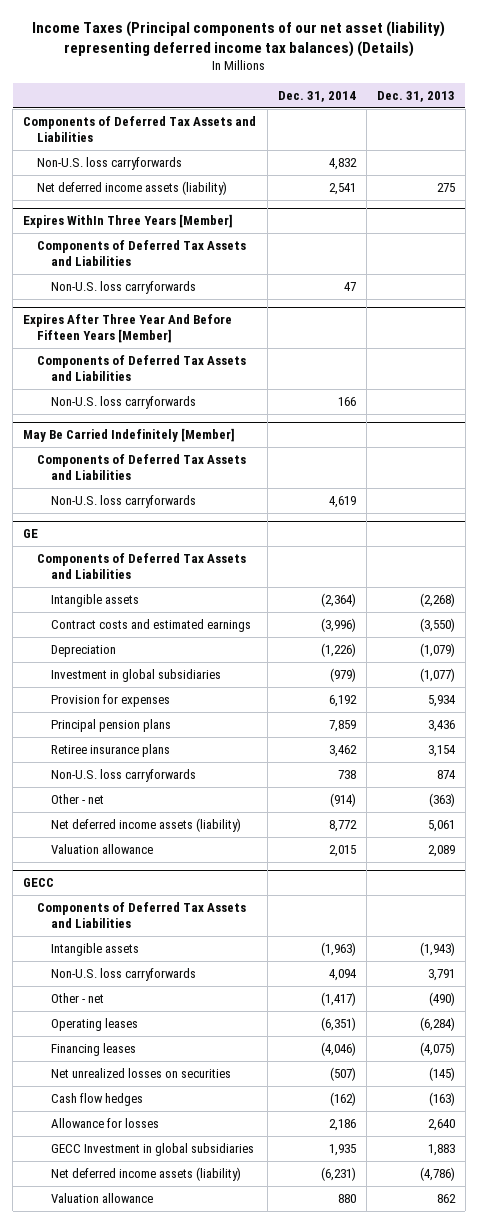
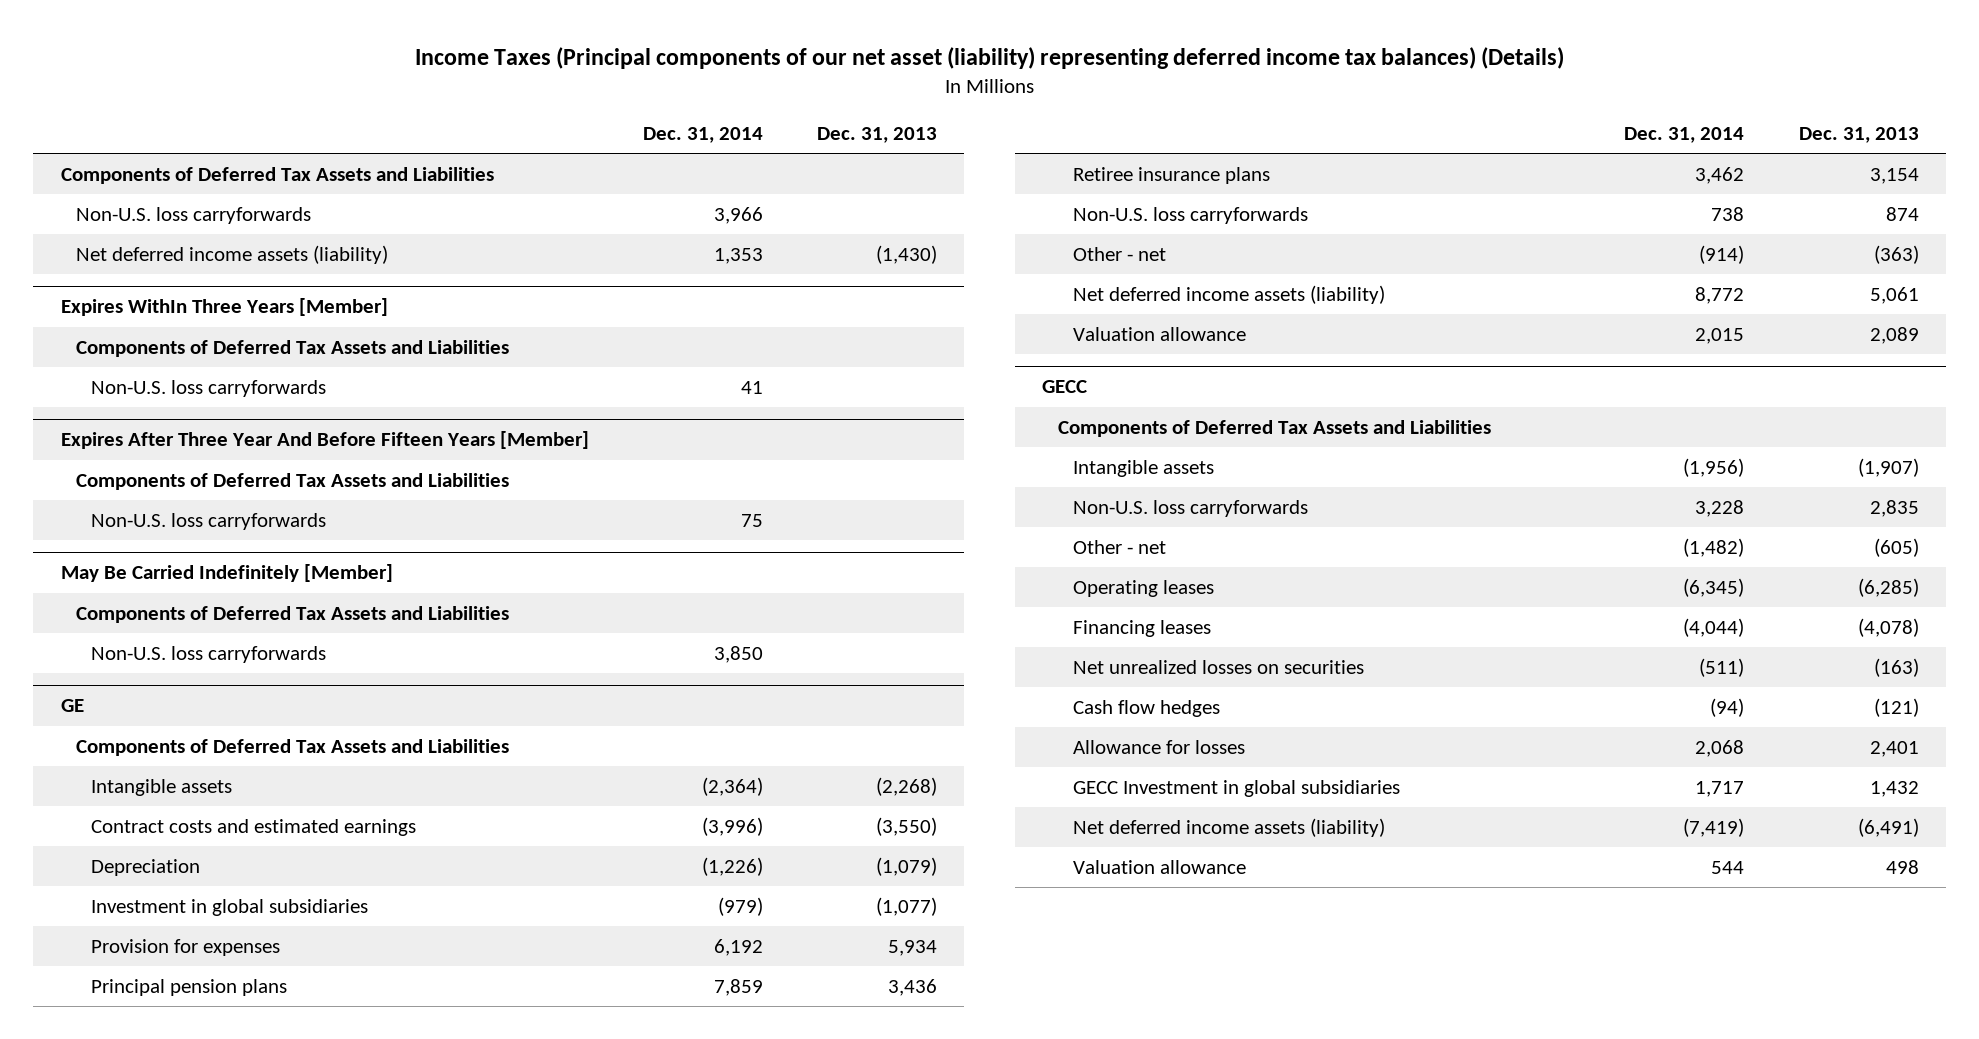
- Non-U.S. loss carryforwards | 4,832 |
- Net deferred income assets (liability) | 2,541 | 275
+ Non-U.S. loss carryforwards | 3,966 |
+ Net deferred income assets (liability) | 1,353 | (1,430)
@ Expires WithIn Three Years [Member]
- Non-U.S. loss carryforwards | 47 |
+ Non-U.S. loss carryforwards | 41 |
@ Expires After Three Year And Before Fifteen Years [Member]
- Non-U.S. loss carryforwards | 166 |
+ Non-U.S. loss carryforwards | 75 |
@ May Be Carried Indefinitely [Member]
- Non-U.S. loss carryforwards | 4,619 |
+ Non-U.S. loss carryforwards | 3,850 |
@ GECC
- Intangible assets | (1,963) | (1,943)
- Non-U.S. loss carryforwards | 4,094 | 3,791
- Other - net | (1,417) | (490)
- Operating leases | (6,351) | (6,284)
- Financing leases | (4,046) | (4,075)
- Net unrealized losses on securities | (507) | (145)
- Cash flow hedges | (162) | (163)
- Allowance for losses | 2,186 | 2,640
- GECC Investment in global subsidiaries | 1,935 | 1,883
- Net deferred income assets (liability) | (6,231) | (4,786)
- Valuation allowance | 880 | 862
+ Intangible assets | (1,956) | (1,907)
+ Non-U.S. loss carryforwards | 3,228 | 2,835
+ Other - net | (1,482) | (605)
+ Operating leases | (6,345) | (6,285)
+ Financing leases | (4,044) | (4,078)
+ Net unrealized losses on securities | (511) | (163)
+ Cash flow hedges | (94) | (121)
+ Allowance for losses | 2,068 | 2,401
+ GECC Investment in global subsidiaries | 1,717 | 1,432
+ Net deferred income assets (liability) | (7,419) | (6,491)
+ Valuation allowance | 544 | 498

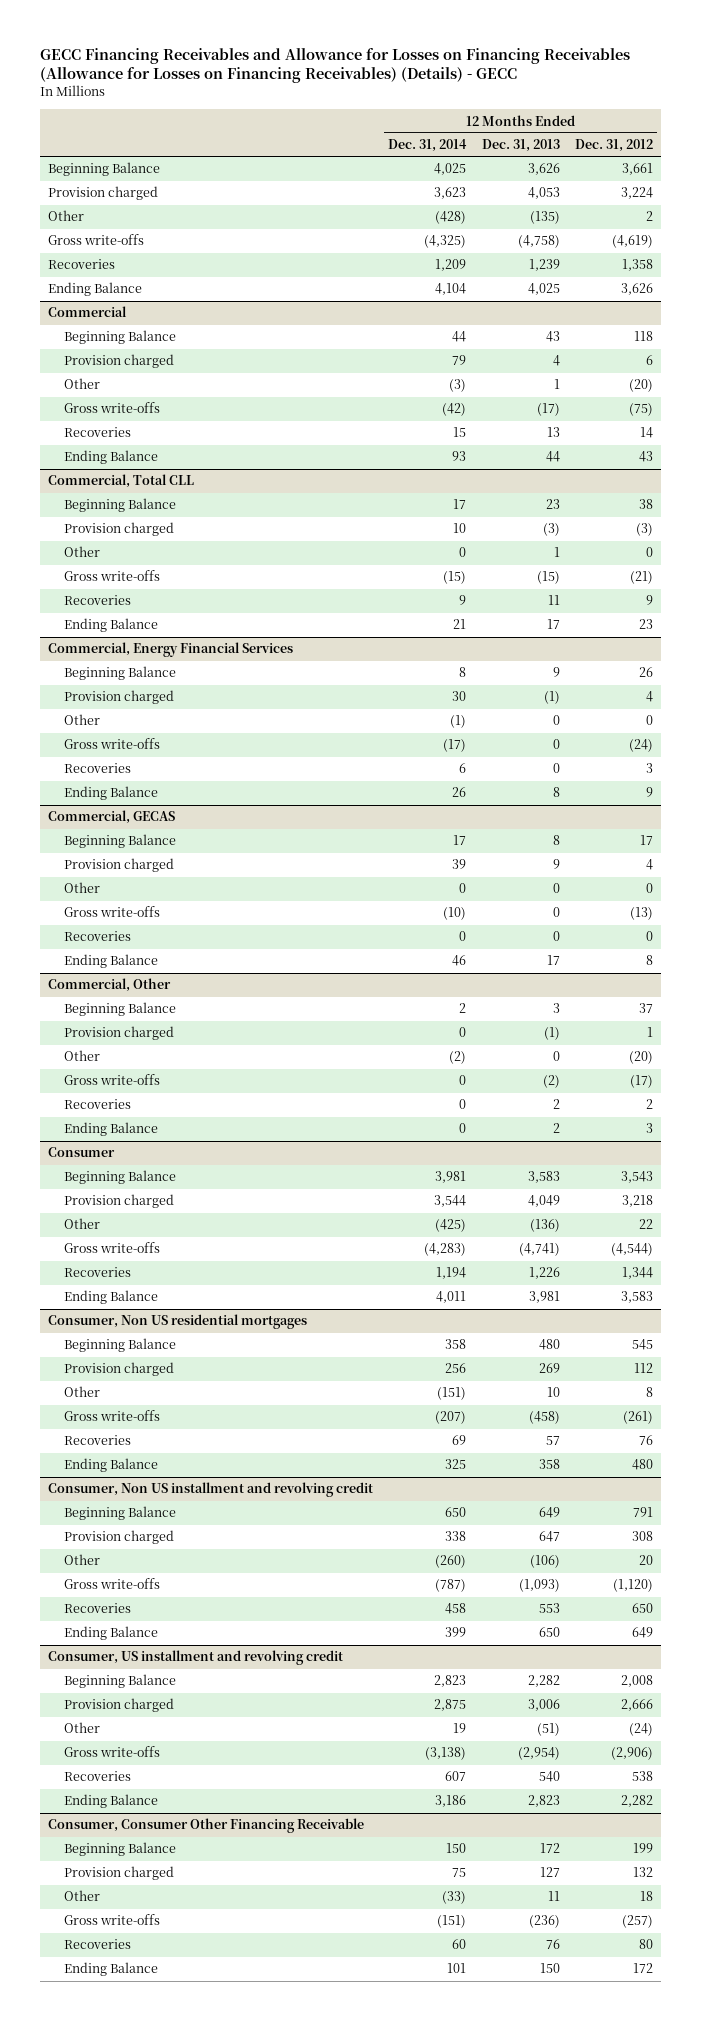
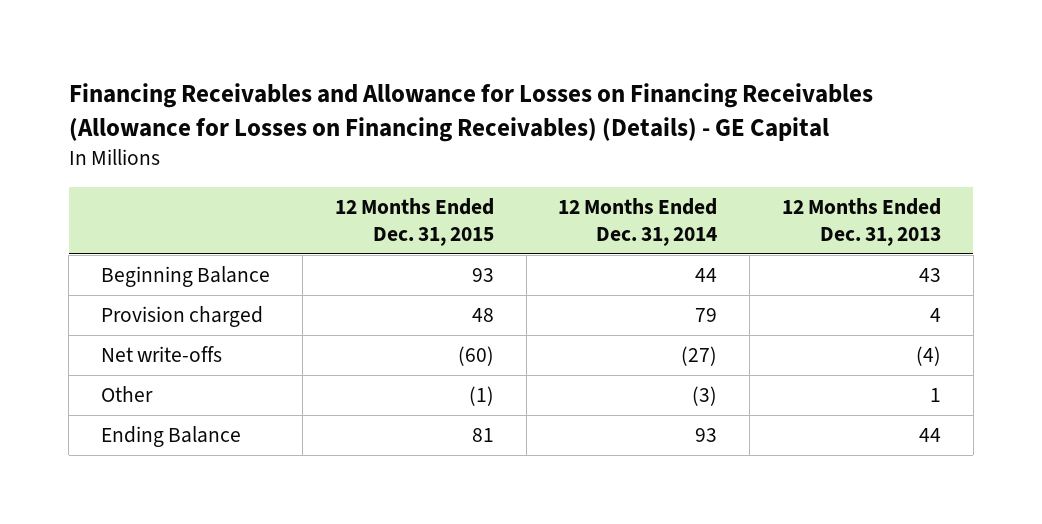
- GECC Financing Receivables and Allowance for Losses on Financing Receivables (Allowance for Losses on Financing Receivables) (Details) - GECC
+ Financing Receivables and Allowance for Losses on Financing Receivables (Allowance for Losses on Financing Receivables) (Details) - GE Capital
- | 12 Months Ended Dec. 31, 2014 | 12 Months Ended Dec. 31, 2013 | 12 Months Ended Dec. 31, 2012
+ | 12 Months Ended Dec. 31, 2015 | 12 Months Ended Dec. 31, 2014 | 12 Months Ended Dec. 31, 2013
- Beginning Balance | 4,025 | 3,626 | 3,661
- Provision charged | 3,623 | 4,053 | 3,224
- Other | (428) | (135) | 2
- Gross write-offs | (4,325) | (4,758) | (4,619)
- Recoveries | 1,209 | 1,239 | 1,358
- Ending Balance | 4,104 | 4,025 | 3,626
- Commercial
+ Net write-offs | (60) | (27) | (4)
- Gross write-offs | (42) | (17) | (75)
- Recoveries | 15 | 13 | 14
- Commercial, Total CLL
- Beginning Balance | 17 | 23 | 38
- Provision charged | 10 | (3) | (3)
- Other | 0 | 1 | 0
- Gross write-offs | (15) | (15) | (21)
- Recoveries | 9 | 11 | 9
- Ending Balance | 21 | 17 | 23
- Commercial, Energy Financial Services
- Beginning Balance | 8 | 9 | 26
- Provision charged | 30 | (1) | 4
- Other | (1) | 0 | 0
- Gross write-offs | (17) | 0 | (24)
- Recoveries | 6 | 0 | 3
- Ending Balance | 26 | 8 | 9
- Commercial, GECAS
- Beginning Balance | 17 | 8 | 17
- Provision charged | 39 | 9 | 4
- Other | 0 | 0 | 0
- Gross write-offs | (10) | 0 | (13)
- Recoveries | 0 | 0 | 0
- Ending Balance | 46 | 17 | 8
- Commercial, Other
- Beginning Balance | 2 | 3 | 37
- Provision charged | 0 | (1) | 1
- Other | (2) | 0 | (20)
- Gross write-offs | 0 | (2) | (17)
- Recoveries | 0 | 2 | 2
- Ending Balance | 0 | 2 | 3
- Consumer
- Beginning Balance | 3,981 | 3,583 | 3,543
- Provision charged | 3,544 | 4,049 | 3,218
- Other | (425) | (136) | 22
- Gross write-offs | (4,283) | (4,741) | (4,544)
- Recoveries | 1,194 | 1,226 | 1,344
- Ending Balance | 4,011 | 3,981 | 3,583
- Consumer, Non US residential mortgages
- Beginning Balance | 358 | 480 | 545
- Provision charged | 256 | 269 | 112
- Other | (151) | 10 | 8
- Gross write-offs | (207) | (458) | (261)
- Recoveries | 69 | 57 | 76
- Ending Balance | 325 | 358 | 480
- Consumer, Non US installment and revolving credit
- Beginning Balance | 650 | 649 | 791
- Provision charged | 338 | 647 | 308
- Other | (260) | (106) | 20
- Gross write-offs | (787) | (1,093) | (1,120)
- Recoveries | 458 | 553 | 650
- Ending Balance | 399 | 650 | 649
- Consumer, US installment and revolving credit
- Beginning Balance | 2,823 | 2,282 | 2,008
- Provision charged | 2,875 | 3,006 | 2,666
- Other | 19 | (51) | (24)
- Gross write-offs | (3,138) | (2,954) | (2,906)
- Recoveries | 607 | 540 | 538
- Ending Balance | 3,186 | 2,823 | 2,282
- Consumer, Consumer Other Financing Receivable
- Beginning Balance | 150 | 172 | 199
- Provision charged | 75 | 127 | 132
- Other | (33) | 11 | 18
- Gross write-offs | (151) | (236) | (257)
- Recoveries | 60 | 76 | 80
- Ending Balance | 101 | 150 | 172

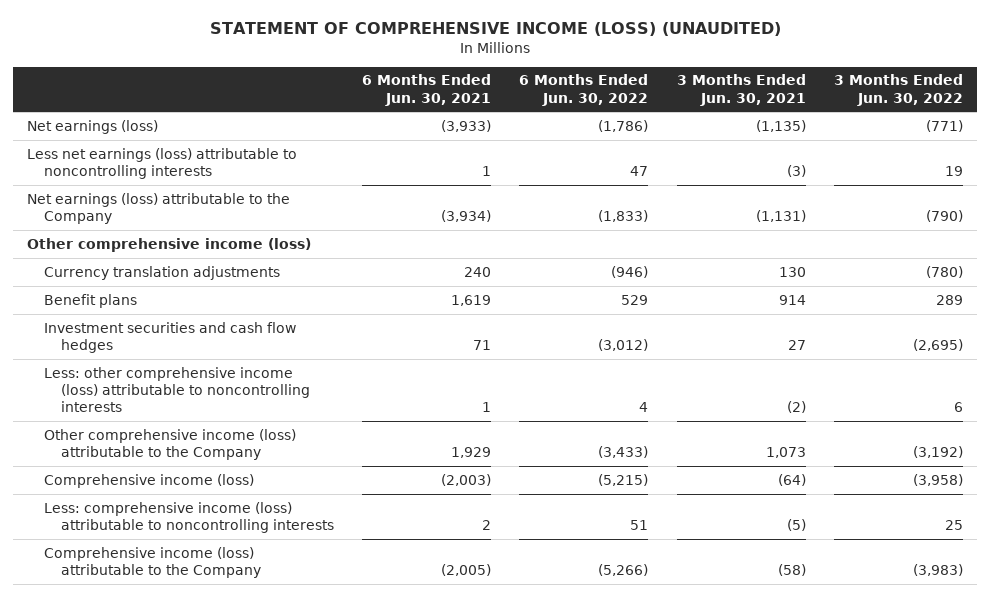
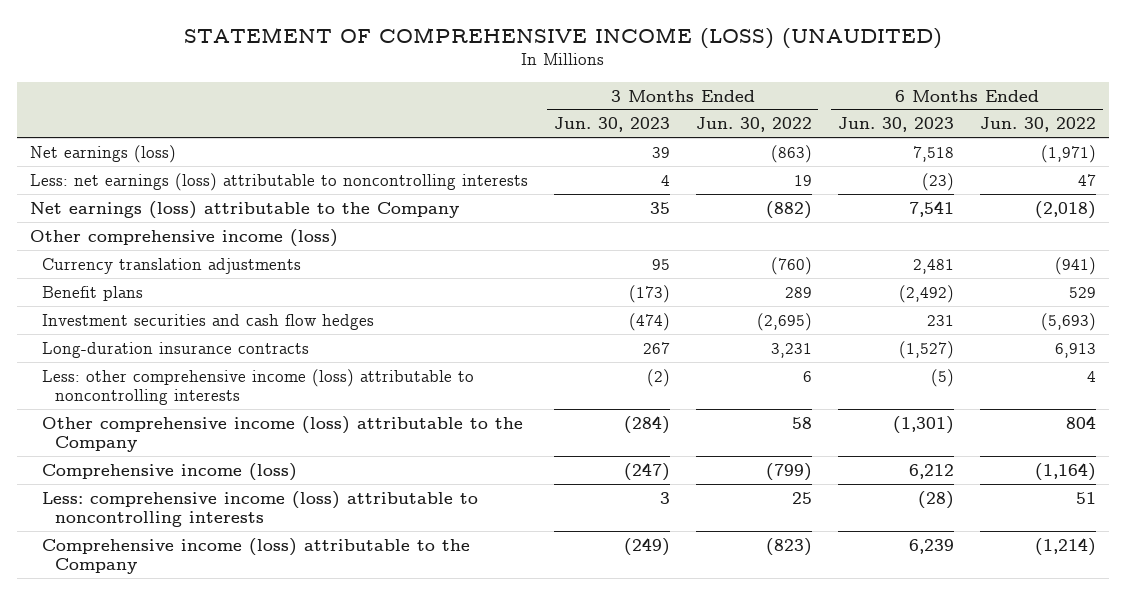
- | 6 Months Ended Jun. 30, 2021 | 6 Months Ended Jun. 30, 2022 | 3 Months Ended Jun. 30, 2021 | 3 Months Ended Jun. 30, 2022
+ | 3 Months Ended Jun. 30, 2023 | 3 Months Ended Jun. 30, 2022 | 6 Months Ended Jun. 30, 2023 | 6 Months Ended Jun. 30, 2022
- Net earnings (loss) | (3,933) | (1,786) | (1,135) | (771)
- Less net earnings (loss) attributable to noncontrolling interests | 1 | 47 | (3) | 19
- Net earnings (loss) attributable to the Company | (3,934) | (1,833) | (1,131) | (790)
+ Net earnings (loss) | 39 | (863) | 7,518 | (1,971)
+ Less: net earnings (loss) attributable to noncontrolling interests | 4 | 19 | (23) | 47
+ Net earnings (loss) attributable to the Company | 35 | (882) | 7,541 | (2,018)
- Currency translation adjustments | 240 | (946) | 130 | (780)
+ Currency translation adjustments | 95 | (760) | 2,481 | (941)
- Investment securities and cash flow hedges | 71 | (3,012) | 27 | (2,695)
+ Investment securities and cash flow hedges | (474) | (2,695) | 231 | (5,693)
+ Long-duration insurance contracts | 267 | 3,231 | (1,527) | 6,913
- Other comprehensive income (loss) attributable to the Company | 1,929 | (3,433) | 1,073 | (3,192)
- Comprehensive income (loss) | (2,003) | (5,215) | (64) | (3,958)
+ Other comprehensive income (loss) attributable to the Company | (284) | 58 | (1,301) | 804
+ Comprehensive income (loss) | (247) | (799) | 6,212 | (1,164)
- Comprehensive income (loss) attributable to the Company | (2,005) | (5,266) | (58) | (3,983)
+ Comprehensive income (loss) attributable to the Company | (249) | (823) | 6,239 | (1,214)

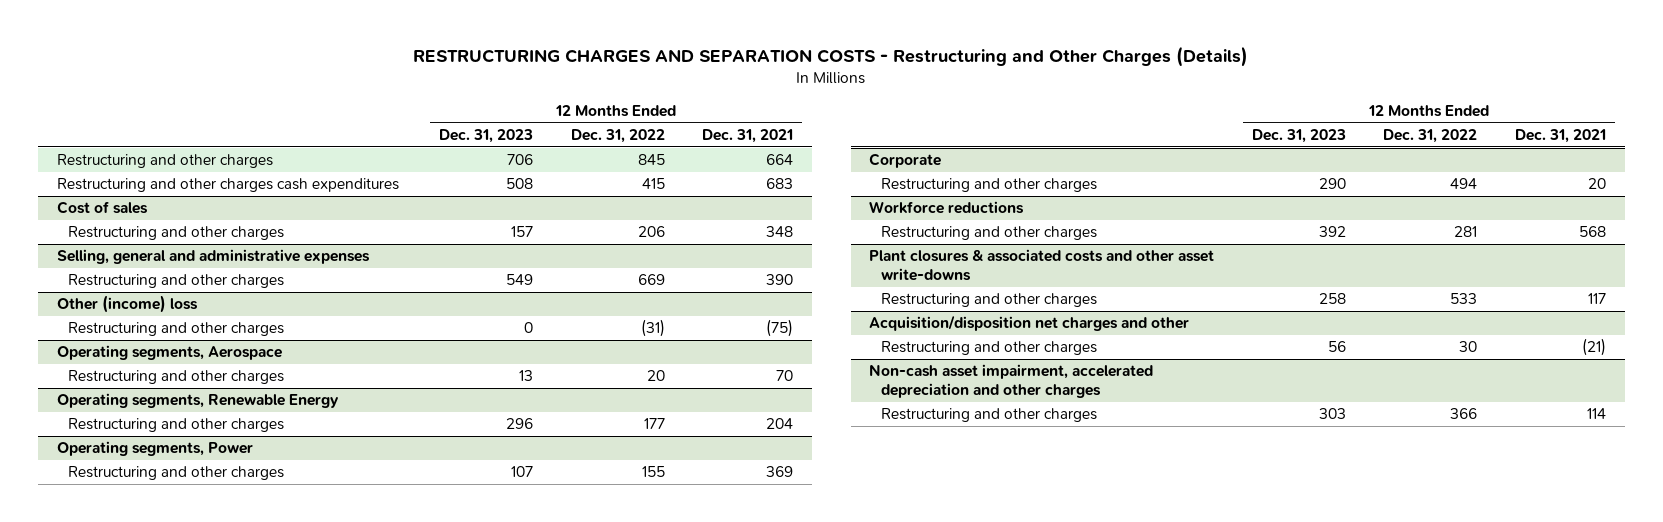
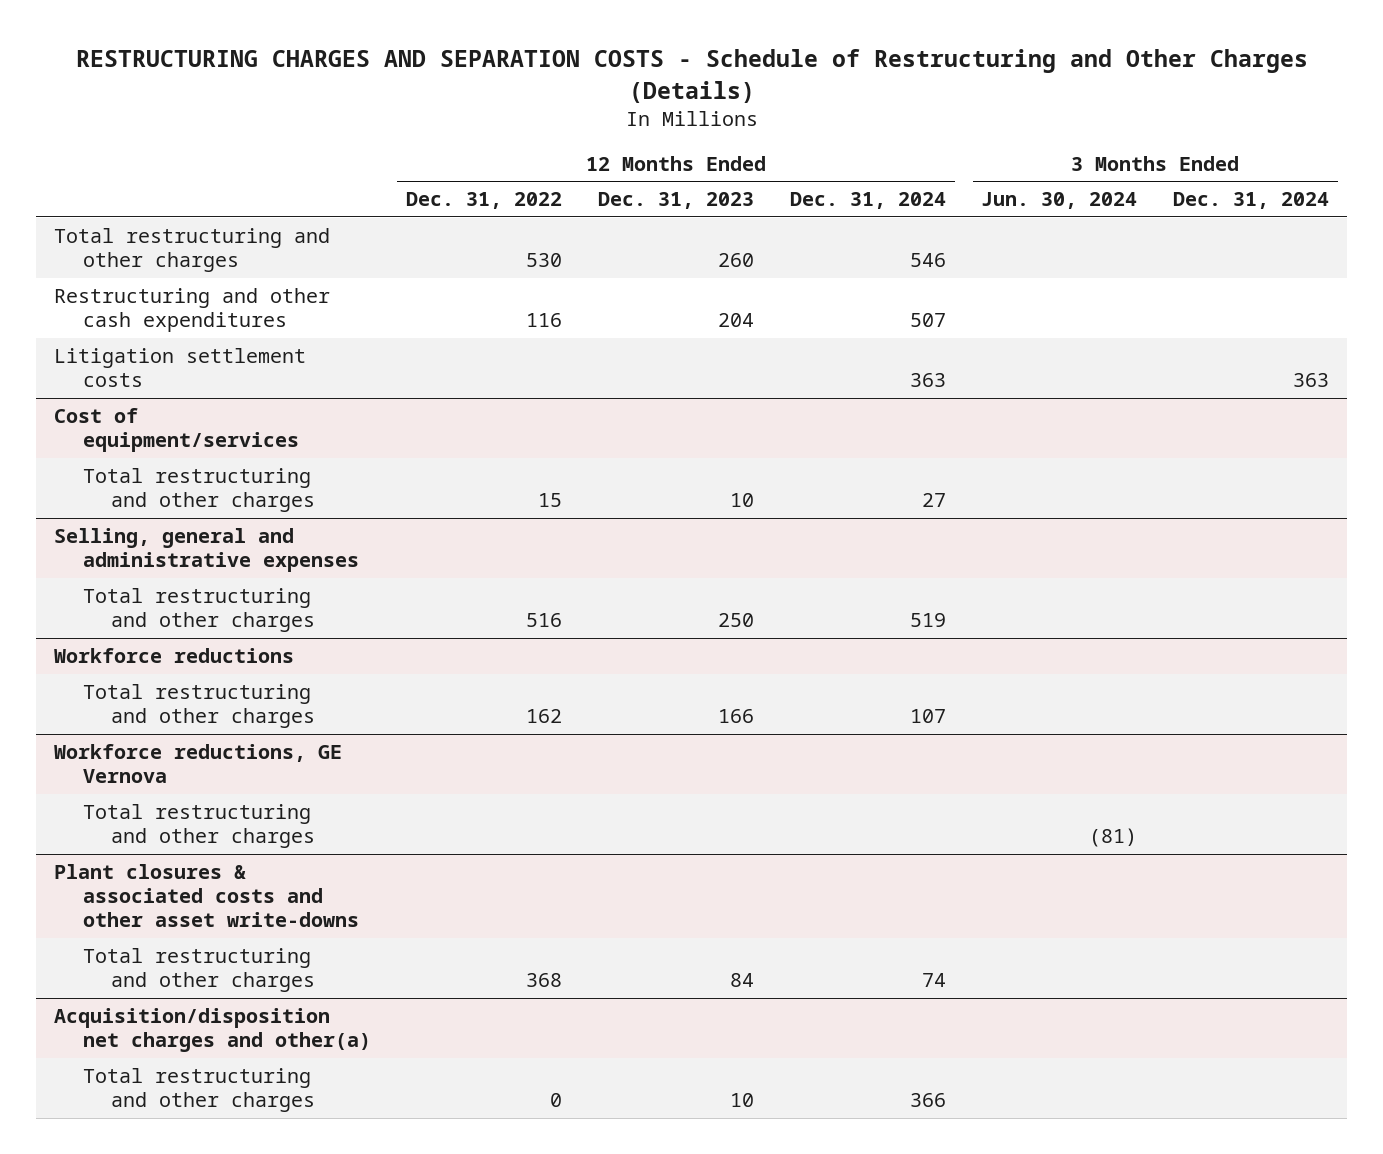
- RESTRUCTURING CHARGES AND SEPARATION COSTS - Restructuring and Other Charges (Details)
+ RESTRUCTURING CHARGES AND SEPARATION COSTS - Schedule of Restructuring and Other Charges (Details)
- | 12 Months Ended Dec. 31, 2023 | 12 Months Ended Dec. 31, 2022 | 12 Months Ended Dec. 31, 2021
+ | 12 Months Ended Dec. 31, 2022 | 12 Months Ended Dec. 31, 2023 | 12 Months Ended Dec. 31, 2024 | 3 Months Ended Jun. 30, 2024 | 3 Months Ended Dec. 31, 2024
- Restructuring and other charges | 706 | 845 | 664
- Restructuring and other charges cash expenditures | 508 | 415 | 683
- Cost of sales
- Restructuring and other charges | 157 | 206 | 348
+ Total restructuring and other charges | 530 | 260 | 546 | |
+ Restructuring and other cash expenditures | 116 | 204 | 507 | |
+ Litigation settlement costs | | | 363 | | 363
+ Cost of equipment/services
+ Total restructuring and other charges | 15 | 10 | 27 | |
@ Selling, general and administrative expenses
- Restructuring and other charges | 549 | 669 | 390
- Other (income) loss
- Restructuring and other charges | 0 | (31) | (75)
- Operating segments, Aerospace
- Restructuring and other charges | 13 | 20 | 70
- Operating segments, Renewable Energy
- Restructuring and other charges | 296 | 177 | 204
- Operating segments, Power
- Restructuring and other charges | 107 | 155 | 369
- Corporate
- Restructuring and other charges | 290 | 494 | 20
@ Selling, general and administrative expenses
+ Total restructuring and other charges | 516 | 250 | 519 | |
@ Workforce reductions
- Restructuring and other charges | 392 | 281 | 568
+ Total restructuring and other charges | 162 | 166 | 107 | |
+ Workforce reductions, GE Vernova
+ Total restructuring and other charges | | | | (81) |
@ Plant closures & associated costs and other asset write-downs
- Restructuring and other charges | 258 | 533 | 117
- Acquisition/disposition net charges and other
- Restructuring and other charges | 56 | 30 | (21)
- Non-cash asset impairment, accelerated depreciation and other charges
- Restructuring and other charges | 303 | 366 | 114
@ Plant closures & associated costs and other asset write-downs
+ Total restructuring and other charges | 368 | 84 | 74 | |
+ Acquisition/disposition net charges and other(a)
+ Total restructuring and other charges | 0 | 10 | 366 | |

